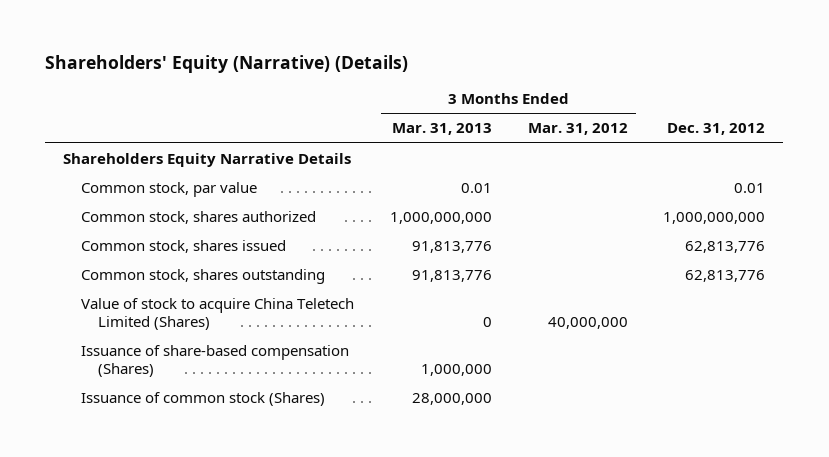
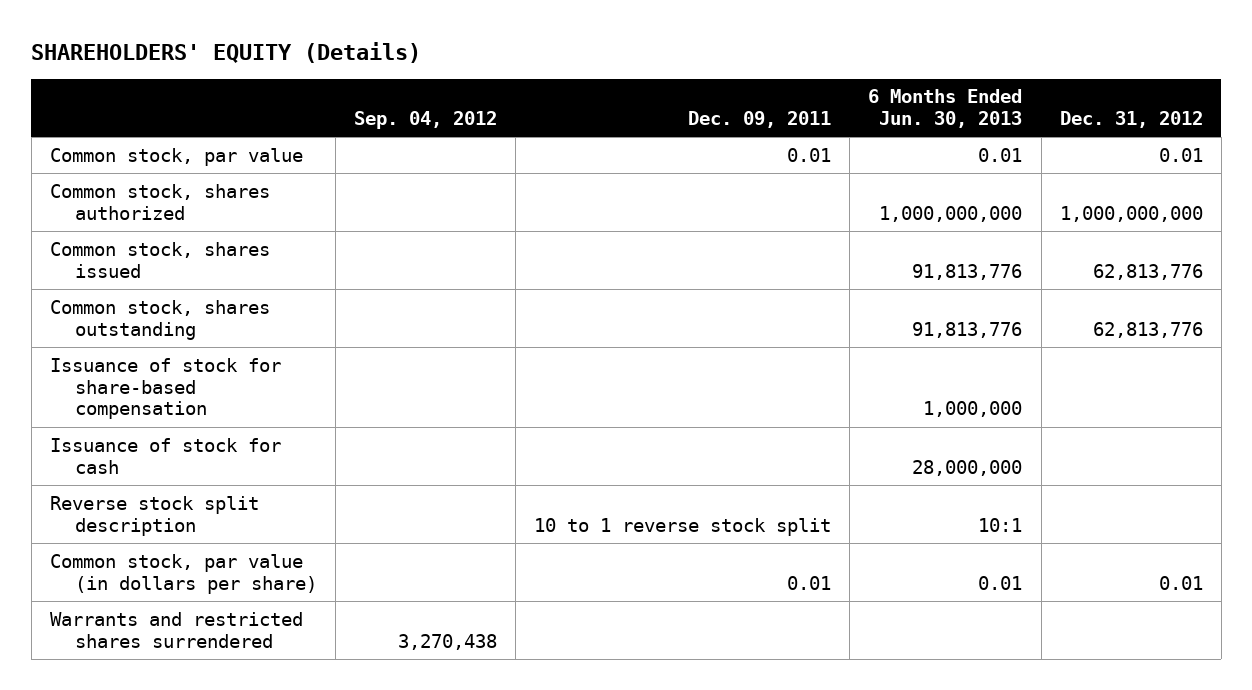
- Shareholders' Equity (Narrative) (Details)
+ SHAREHOLDERS' EQUITY (Details)
- | 3 Months Ended Mar. 31, 2013 | 3 Months Ended Mar. 31, 2012 | Dec. 31, 2012
+ | Sep. 04, 2012 | Dec. 09, 2011 | 6 Months Ended Jun. 30, 2013 | Dec. 31, 2012
- Shareholders Equity Narrative Details
- Value of stock to acquire China Teletech Limited (Shares) | 0 | 40,000,000 |
- Issuance of share-based compensation (Shares) | 1,000,000 | |
- Issuance of common stock (Shares) | 28,000,000 | |
+ Issuance of stock for share-based compensation | | | 1,000,000 |
+ Issuance of stock for cash | | | 28,000,000 |
+ Reverse stock split description | | 10 to 1 reverse stock split | 10:1 |
+ Common stock, par value (in dollars per share) | | 0.01 | 0.01 | 0.01
+ Warrants and restricted shares surrendered | 3,270,438 | | |

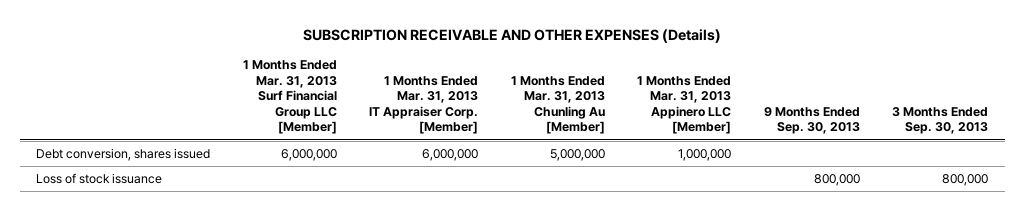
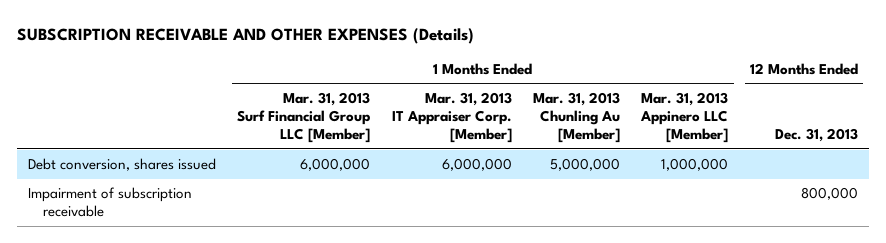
- | 1 Months Ended Mar. 31, 2013 Surf Financial Group LLC [Member] | 1 Months Ended Mar. 31, 2013 IT Appraiser Corp. [Member] | 1 Months Ended Mar. 31, 2013 Chunling Au [Member] | 1 Months Ended Mar. 31, 2013 Appinero LLC [Member] | 9 Months Ended Sep. 30, 2013 | 3 Months Ended Sep. 30, 2013
+ | 1 Months Ended Mar. 31, 2013 Surf Financial Group LLC [Member] | 1 Months Ended Mar. 31, 2013 IT Appraiser Corp. [Member] | 1 Months Ended Mar. 31, 2013 Chunling Au [Member] | 1 Months Ended Mar. 31, 2013 Appinero LLC [Member] | 12 Months Ended Dec. 31, 2013
- Loss of stock issuance | | | | | 800,000 | 800,000
+ Impairment of subscription receivable | | | | | 800,000

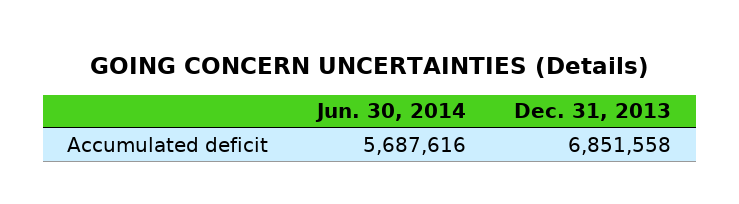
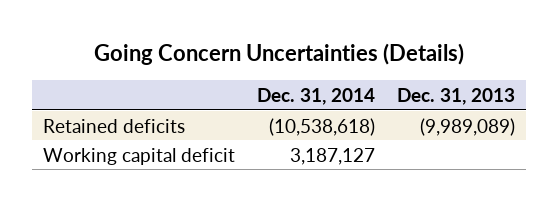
- GOING CONCERN UNCERTAINTIES (Details)
+ Going Concern Uncertainties (Details)
- | Jun. 30, 2014 | Dec. 31, 2013
+ | Dec. 31, 2014 | Dec. 31, 2013
- Accumulated deficit | 5,687,616 | 6,851,558
+ Retained deficits | (10,538,618) | (9,989,089)
+ Working capital deficit | 3,187,127 |

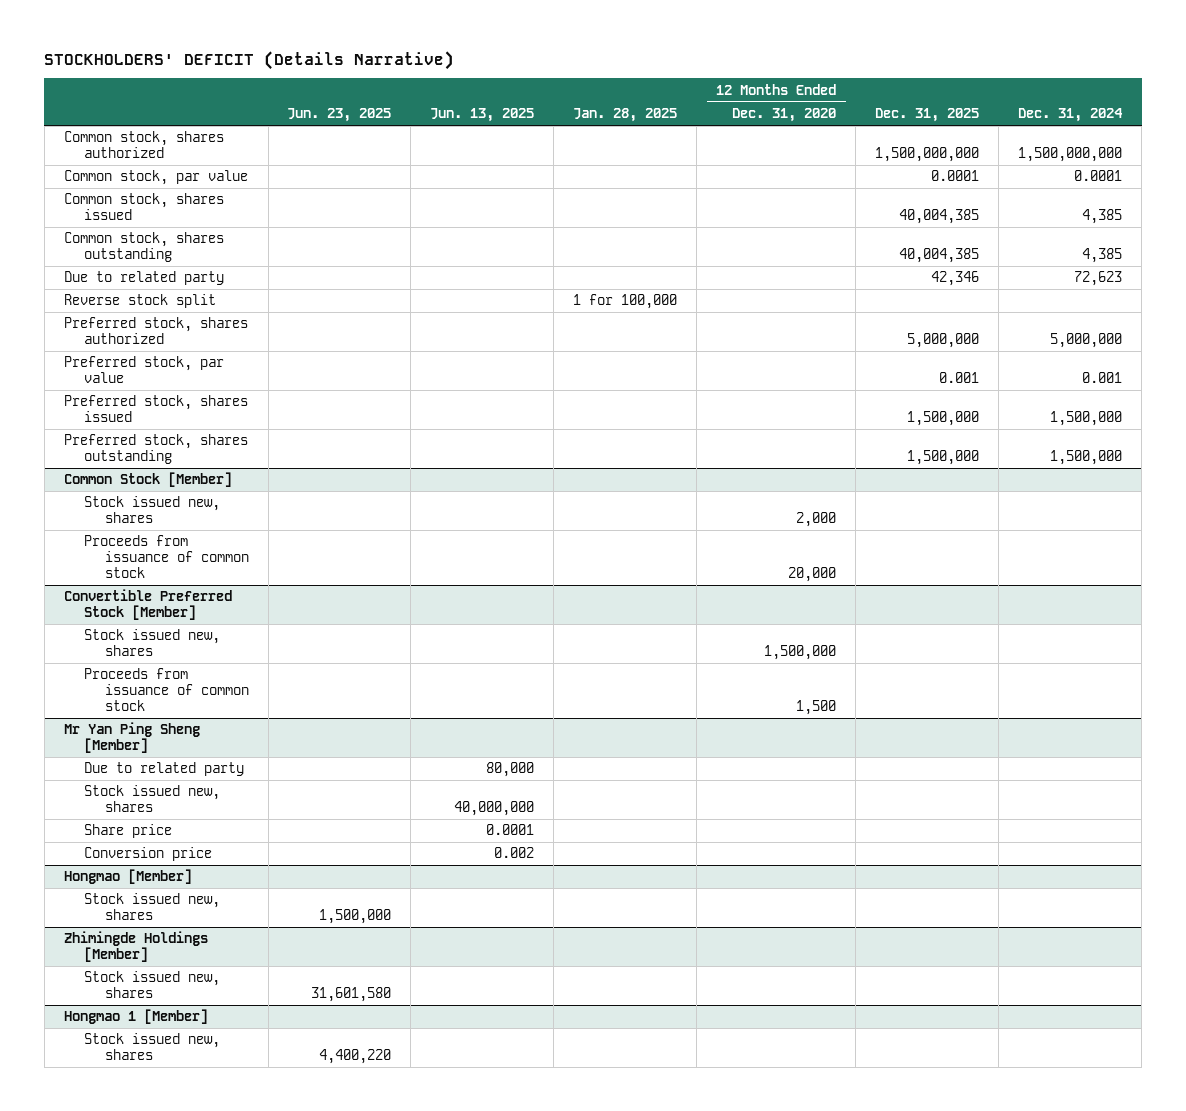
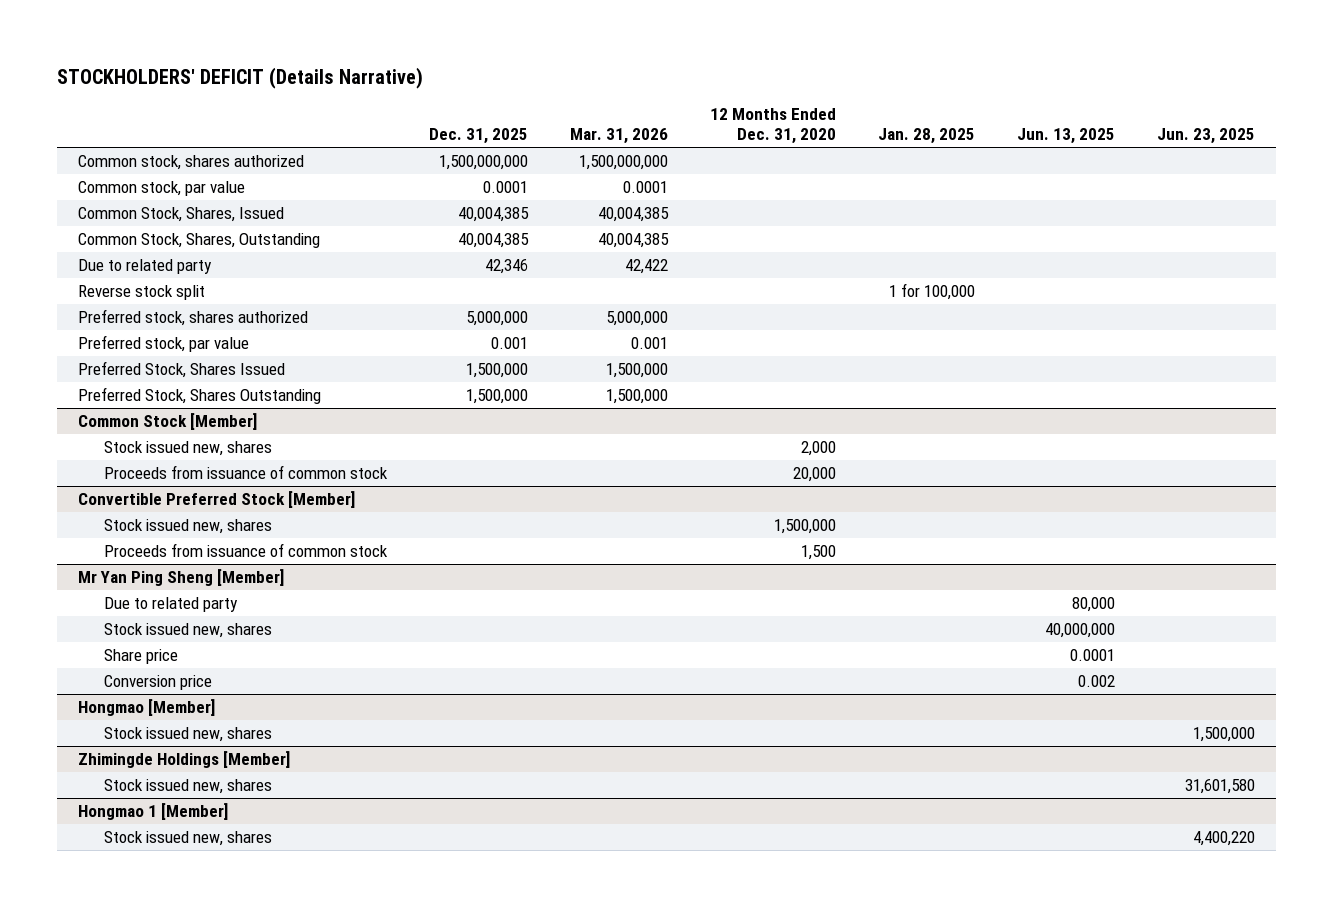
- | Jun. 23, 2025 | Jun. 13, 2025 | Jan. 28, 2025 | 12 Months Ended Dec. 31, 2020 | Dec. 31, 2025 | Dec. 31, 2024
+ | Dec. 31, 2025 | Mar. 31, 2026 | 12 Months Ended Dec. 31, 2020 | Jan. 28, 2025 | Jun. 13, 2025 | Jun. 23, 2025
- Common stock, shares issued | | | | | 40,004,385 | 4,385
- Common stock, shares outstanding | | | | | 40,004,385 | 4,385
+ Common Stock, Shares, Issued | 40,004,385 | 40,004,385 | | | |
+ Common Stock, Shares, Outstanding | 40,004,385 | 40,004,385 | | | |
- Preferred stock, shares issued | | | | | 1,500,000 | 1,500,000
- Preferred stock, shares outstanding | | | | | 1,500,000 | 1,500,000
+ Preferred Stock, Shares Issued | 1,500,000 | 1,500,000 | | | |
+ Preferred Stock, Shares Outstanding | 1,500,000 | 1,500,000 | | | |

